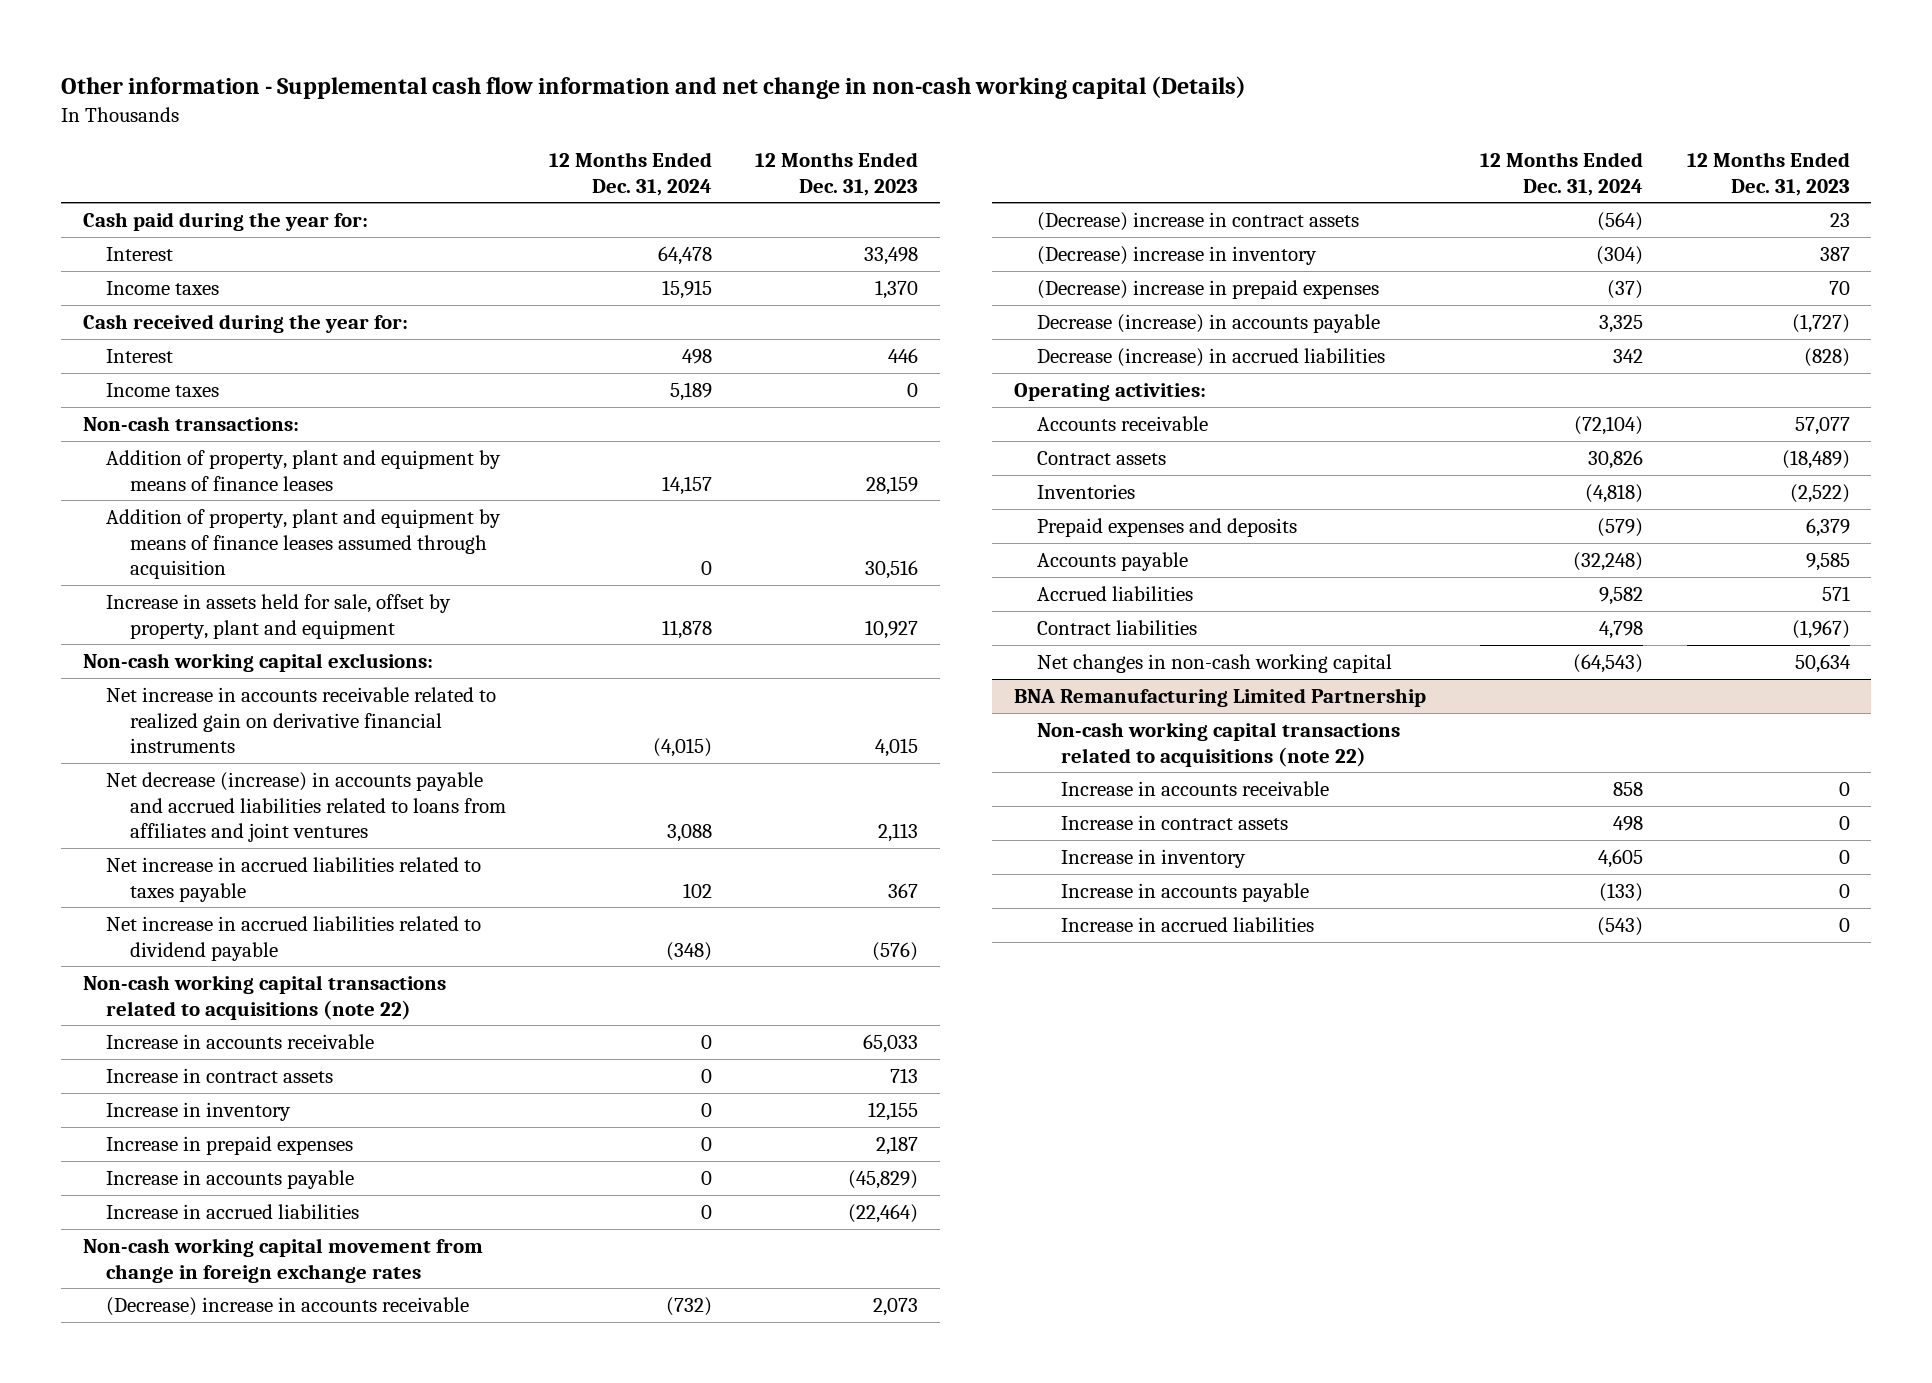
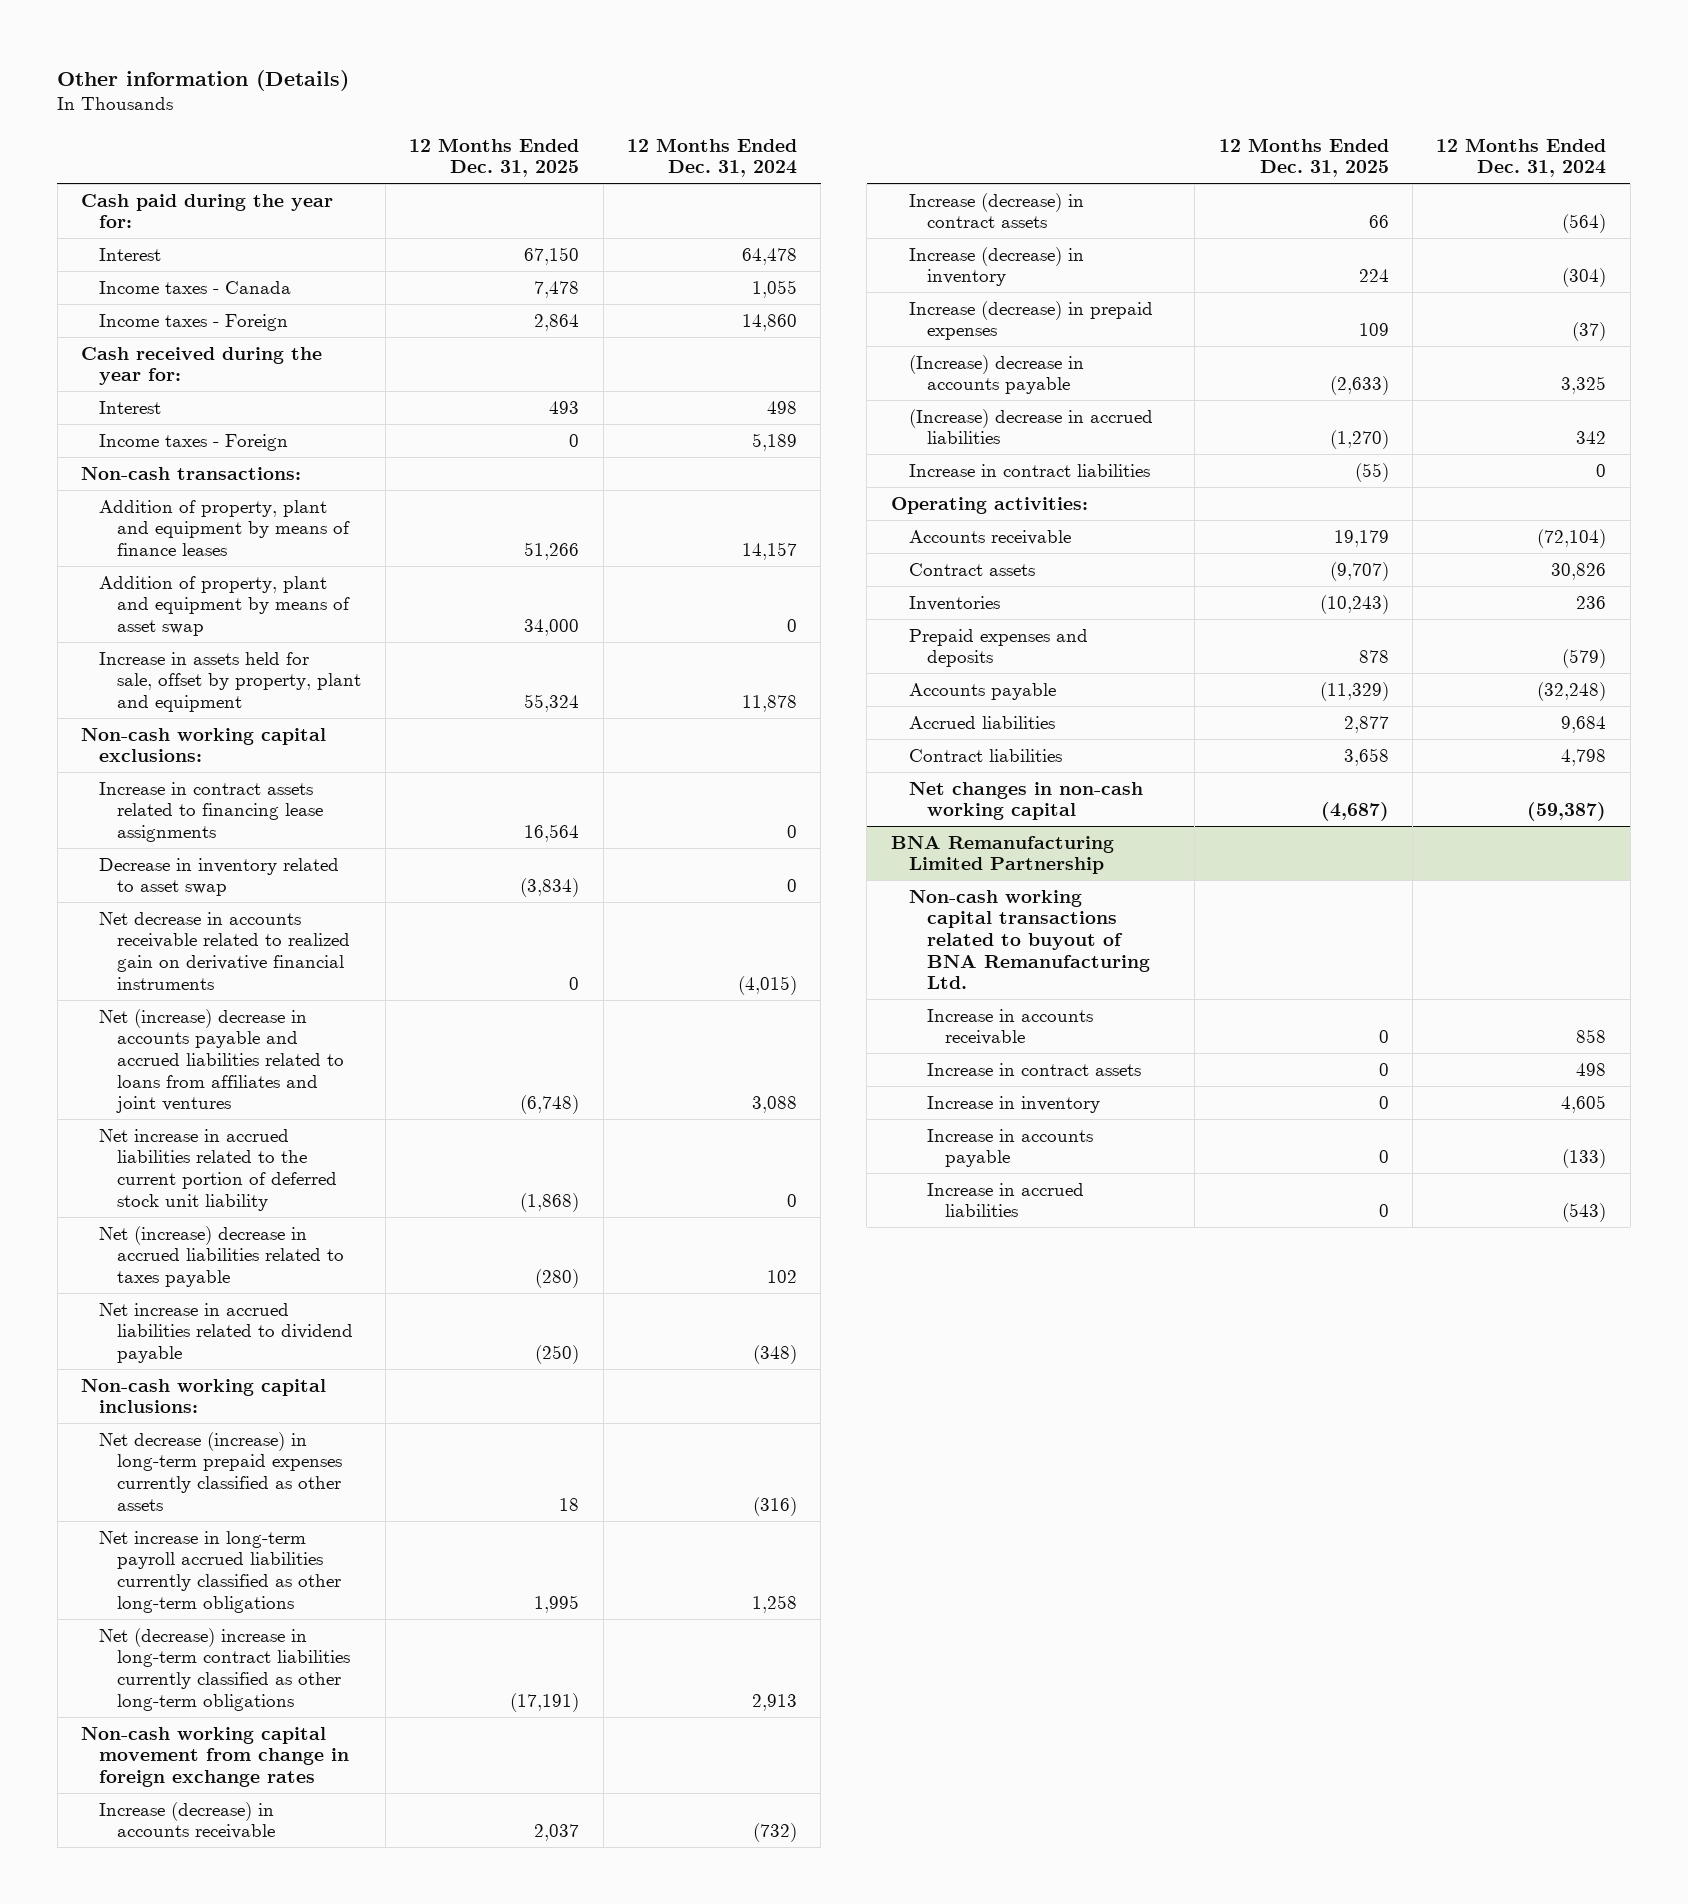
- Other information - Supplemental cash flow information and net change in non-cash working capital (Details)
+ Other information (Details)
- | 12 Months Ended Dec. 31, 2024 | 12 Months Ended Dec. 31, 2023
+ | 12 Months Ended Dec. 31, 2025 | 12 Months Ended Dec. 31, 2024
- Income taxes | 15,915 | 1,370
+ Income taxes - Canada | 7,478 | 1,055
+ Income taxes - Foreign | 2,864 | 14,860
- Income taxes | 5,189 | 0
+ Income taxes - Foreign | 0 | 5,189
- Addition of property, plant and equipment by means of finance leases assumed through acquisition | 0 | 30,516
+ Addition of property, plant and equipment by means of asset swap | 34,000 | 0
- Net increase in accounts receivable related to realized gain on derivative financial instruments | (4,015) | 4,015
- Net decrease (increase) in accounts payable and accrued liabilities related to loans from affiliates and joint ventures | 3,088 | 2,113
- Net increase in accrued liabilities related to taxes payable | 102 | 367
+ Increase in contract assets related to financing lease assignments | 16,564 | 0
+ Decrease in inventory related to asset swap | (3,834) | 0
+ Net decrease in accounts receivable related to realized gain on derivative financial instruments | 0 | (4,015)
+ Net (increase) decrease in accounts payable and accrued liabilities related to loans from affiliates and joint ventures | (6,748) | 3,088
+ Net increase in accrued liabilities related to the current portion of deferred stock unit liability | (1,868) | 0
+ Net (increase) decrease in accrued liabilities related to taxes payable | (280) | 102
- Non-cash working capital transactions related to acquisitions (note 22)
- Increase in accounts receivable | 0 | 65,033
- Increase in contract assets | 0 | 713
- Increase in inventory | 0 | 12,155
- Increase in prepaid expenses | 0 | 2,187
- Increase in accounts payable | 0 | (45,829)
- Increase in accrued liabilities | 0 | (22,464)
+ Non-cash working capital inclusions:
+ Net decrease (increase) in long-term prepaid expenses currently classified as other assets | 18 | (316)
+ Net increase in long-term payroll accrued liabilities currently classified as other long-term obligations | 1,995 | 1,258
+ Net (decrease) increase in long-term contract liabilities currently classified as other long-term obligations | (17,191) | 2,913
- (Decrease) increase in accounts receivable | (732) | 2,073
- (Decrease) increase in contract assets | (564) | 23
- (Decrease) increase in inventory | (304) | 387
- (Decrease) increase in prepaid expenses | (37) | 70
- Decrease (increase) in accounts payable | 3,325 | (1,727)
- Decrease (increase) in accrued liabilities | 342 | (828)
+ Increase (decrease) in accounts receivable | 2,037 | (732)
+ Increase (decrease) in contract assets | 66 | (564)
+ Increase (decrease) in inventory | 224 | (304)
+ Increase (decrease) in prepaid expenses | 109 | (37)
+ (Increase) decrease in accounts payable | (2,633) | 3,325
+ (Increase) decrease in accrued liabilities | (1,270) | 342
+ Increase in contract liabilities | (55) | 0
- Inventories | (4,818) | (2,522)
+ Inventories | (10,243) | 236
- Accrued liabilities | 9,582 | 571
+ Accrued liabilities | 2,877 | 9,684
- Net changes in non-cash working capital | (64,543) | 50,634
+ Net changes in non-cash working capital | (4,687) | (59,387)
@ BNA Remanufacturing Limited Partnership
- Non-cash working capital transactions related to acquisitions (note 22)
+ Non-cash working capital transactions related to buyout of BNA Remanufacturing Ltd.

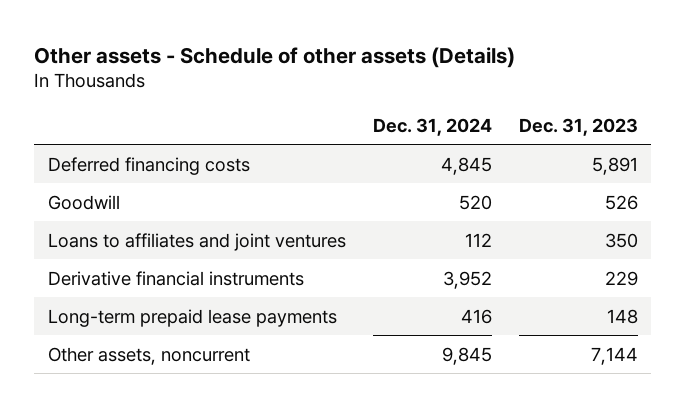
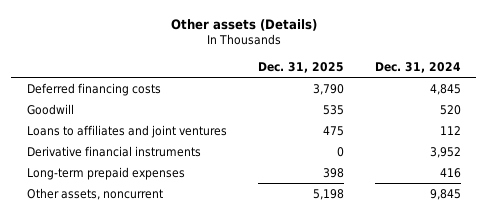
- Other assets - Schedule of other assets (Details)
+ Other assets (Details)
- | Dec. 31, 2024 | Dec. 31, 2023
+ | Dec. 31, 2025 | Dec. 31, 2024
- Long-term prepaid lease payments | 416 | 148
+ Long-term prepaid expenses | 398 | 416

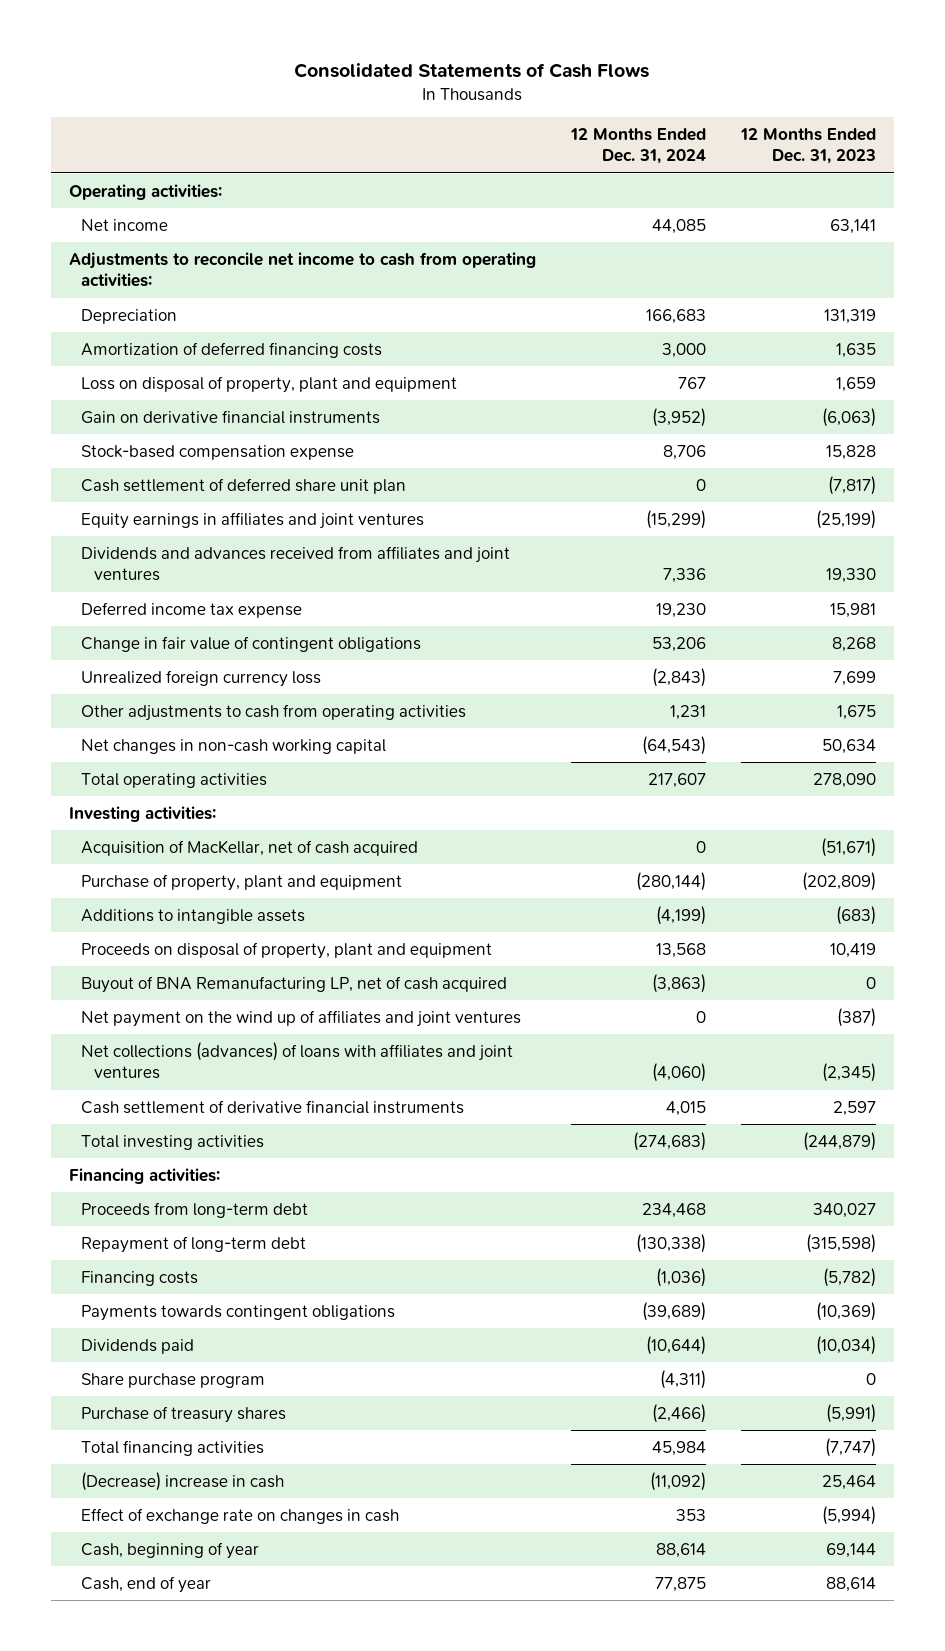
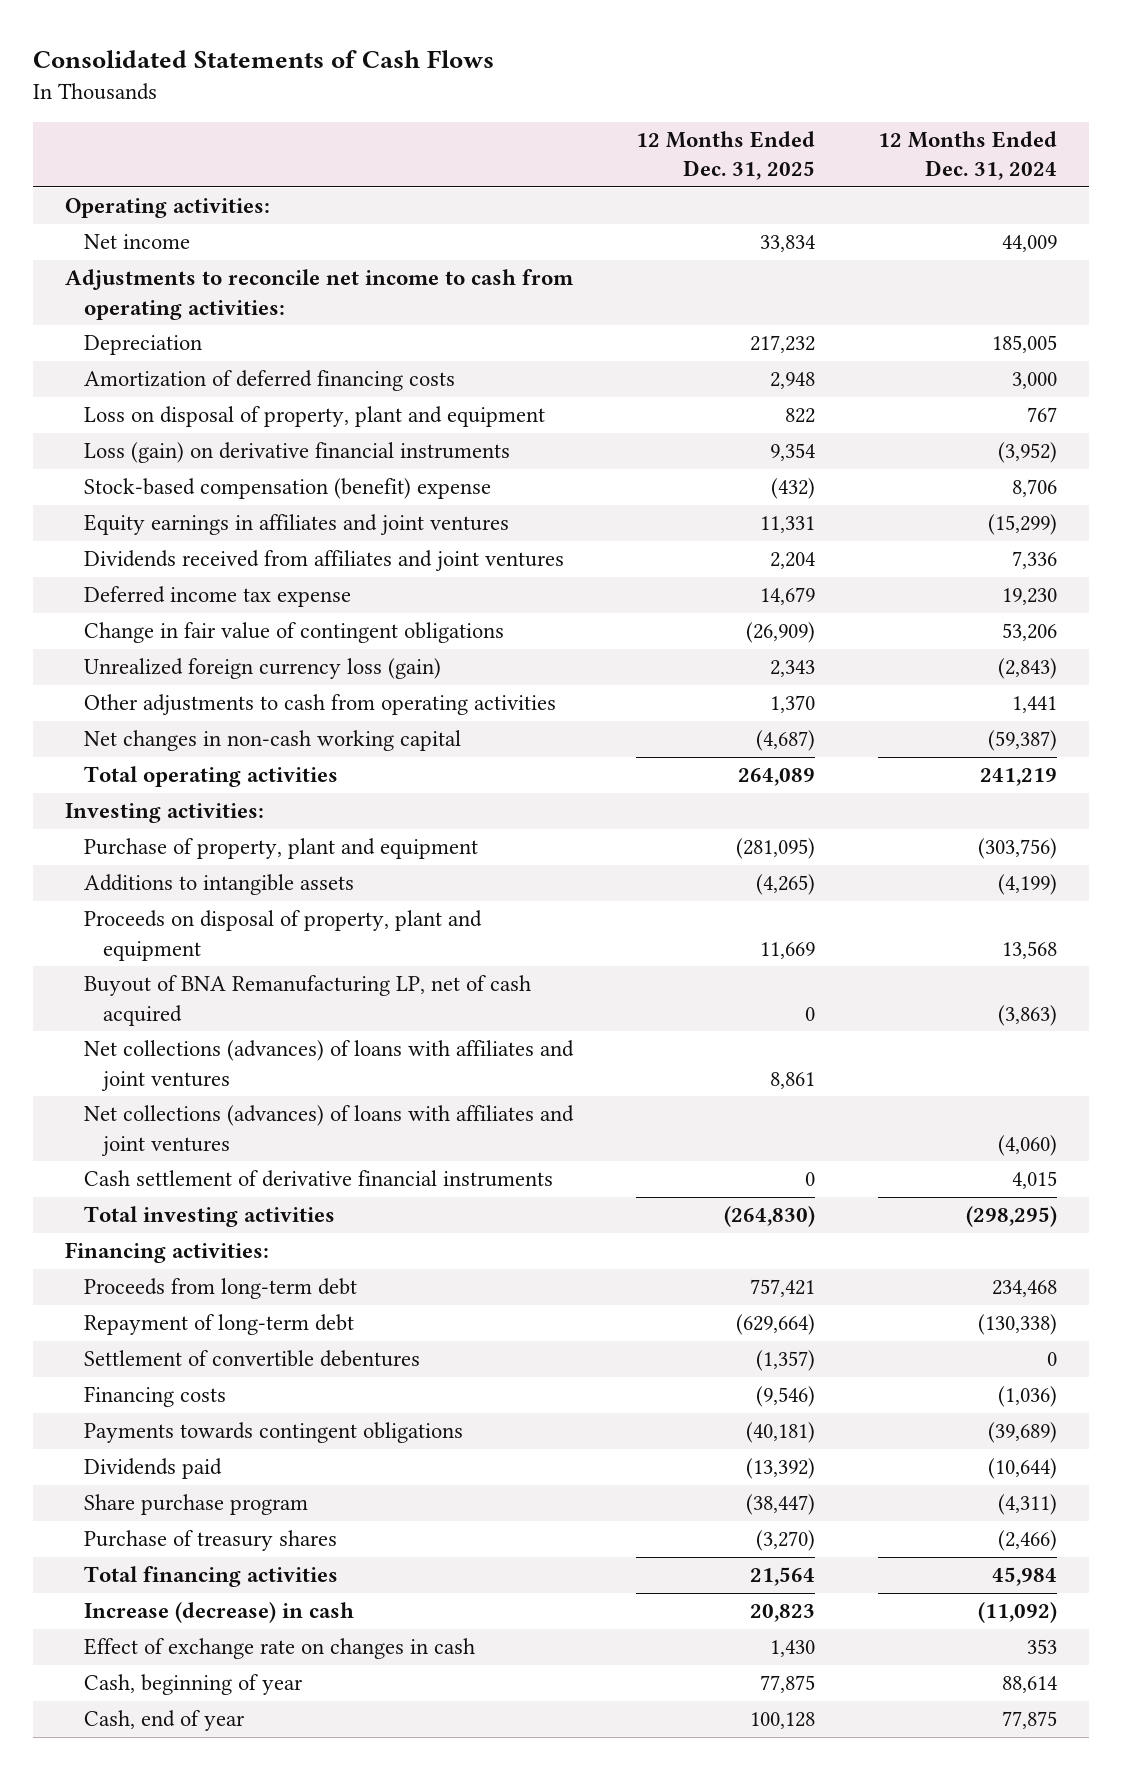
- | 12 Months Ended Dec. 31, 2024 | 12 Months Ended Dec. 31, 2023
+ | 12 Months Ended Dec. 31, 2025 | 12 Months Ended Dec. 31, 2024
- Net income | 44,085 | 63,141
+ Net income | 33,834 | 44,009
- Depreciation | 166,683 | 131,319
+ Depreciation | 217,232 | 185,005
- Gain on derivative financial instruments | (3,952) | (6,063)
- Stock-based compensation expense | 8,706 | 15,828
- Cash settlement of deferred share unit plan | 0 | (7,817)
+ Loss (gain) on derivative financial instruments | 9,354 | (3,952)
+ Stock-based compensation (benefit) expense | (432) | 8,706
- Dividends and advances received from affiliates and joint ventures | 7,336 | 19,330
+ Dividends received from affiliates and joint ventures | 2,204 | 7,336
- Unrealized foreign currency loss | (2,843) | 7,699
- Other adjustments to cash from operating activities | 1,231 | 1,675
- Net changes in non-cash working capital | (64,543) | 50,634
- Total operating activities | 217,607 | 278,090
+ Unrealized foreign currency loss (gain) | 2,343 | (2,843)
+ Other adjustments to cash from operating activities | 1,370 | 1,441
+ Net changes in non-cash working capital | (4,687) | (59,387)
+ Total operating activities | 264,089 | 241,219
- Acquisition of MacKellar, net of cash acquired | 0 | (51,671)
- Purchase of property, plant and equipment | (280,144) | (202,809)
+ Purchase of property, plant and equipment | (281,095) | (303,756)
- Net payment on the wind up of affiliates and joint ventures | 0 | (387)
+ Net collections (advances) of loans with affiliates and joint ventures | 8,861 |
- Total investing activities | (274,683) | (244,879)
+ Total investing activities | (264,830) | (298,295)
+ Settlement of convertible debentures | (1,357) | 0
- (Decrease) increase in cash | (11,092) | 25,464
+ Increase (decrease) in cash | 20,823 | (11,092)

